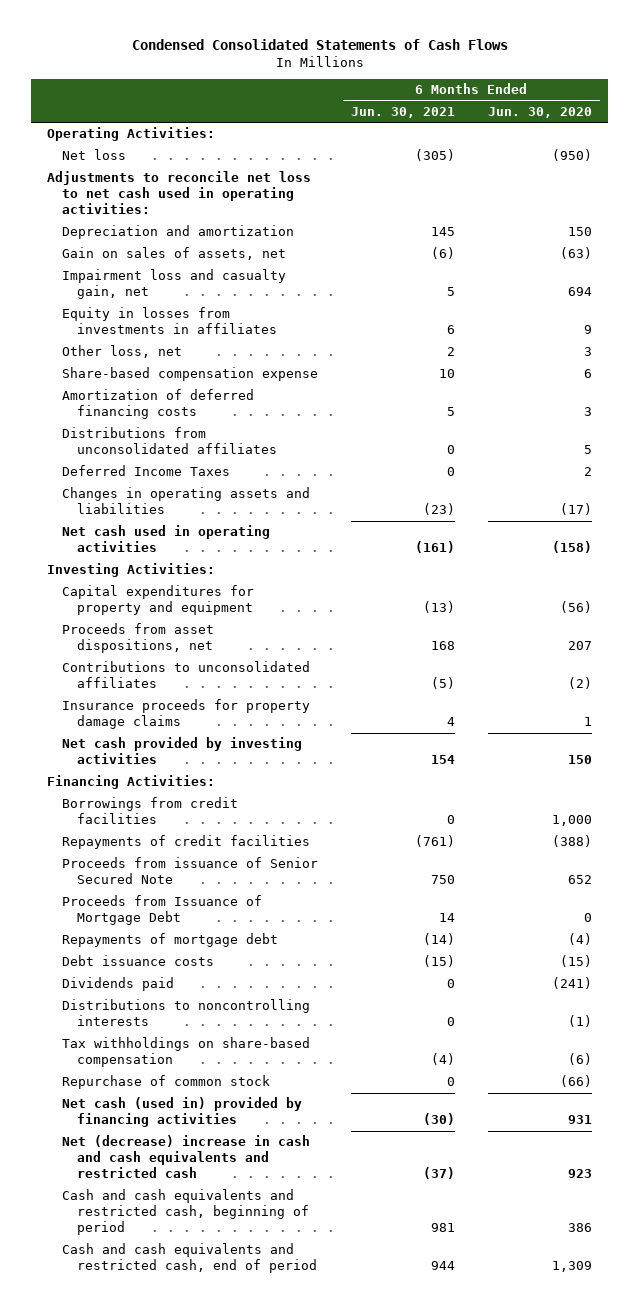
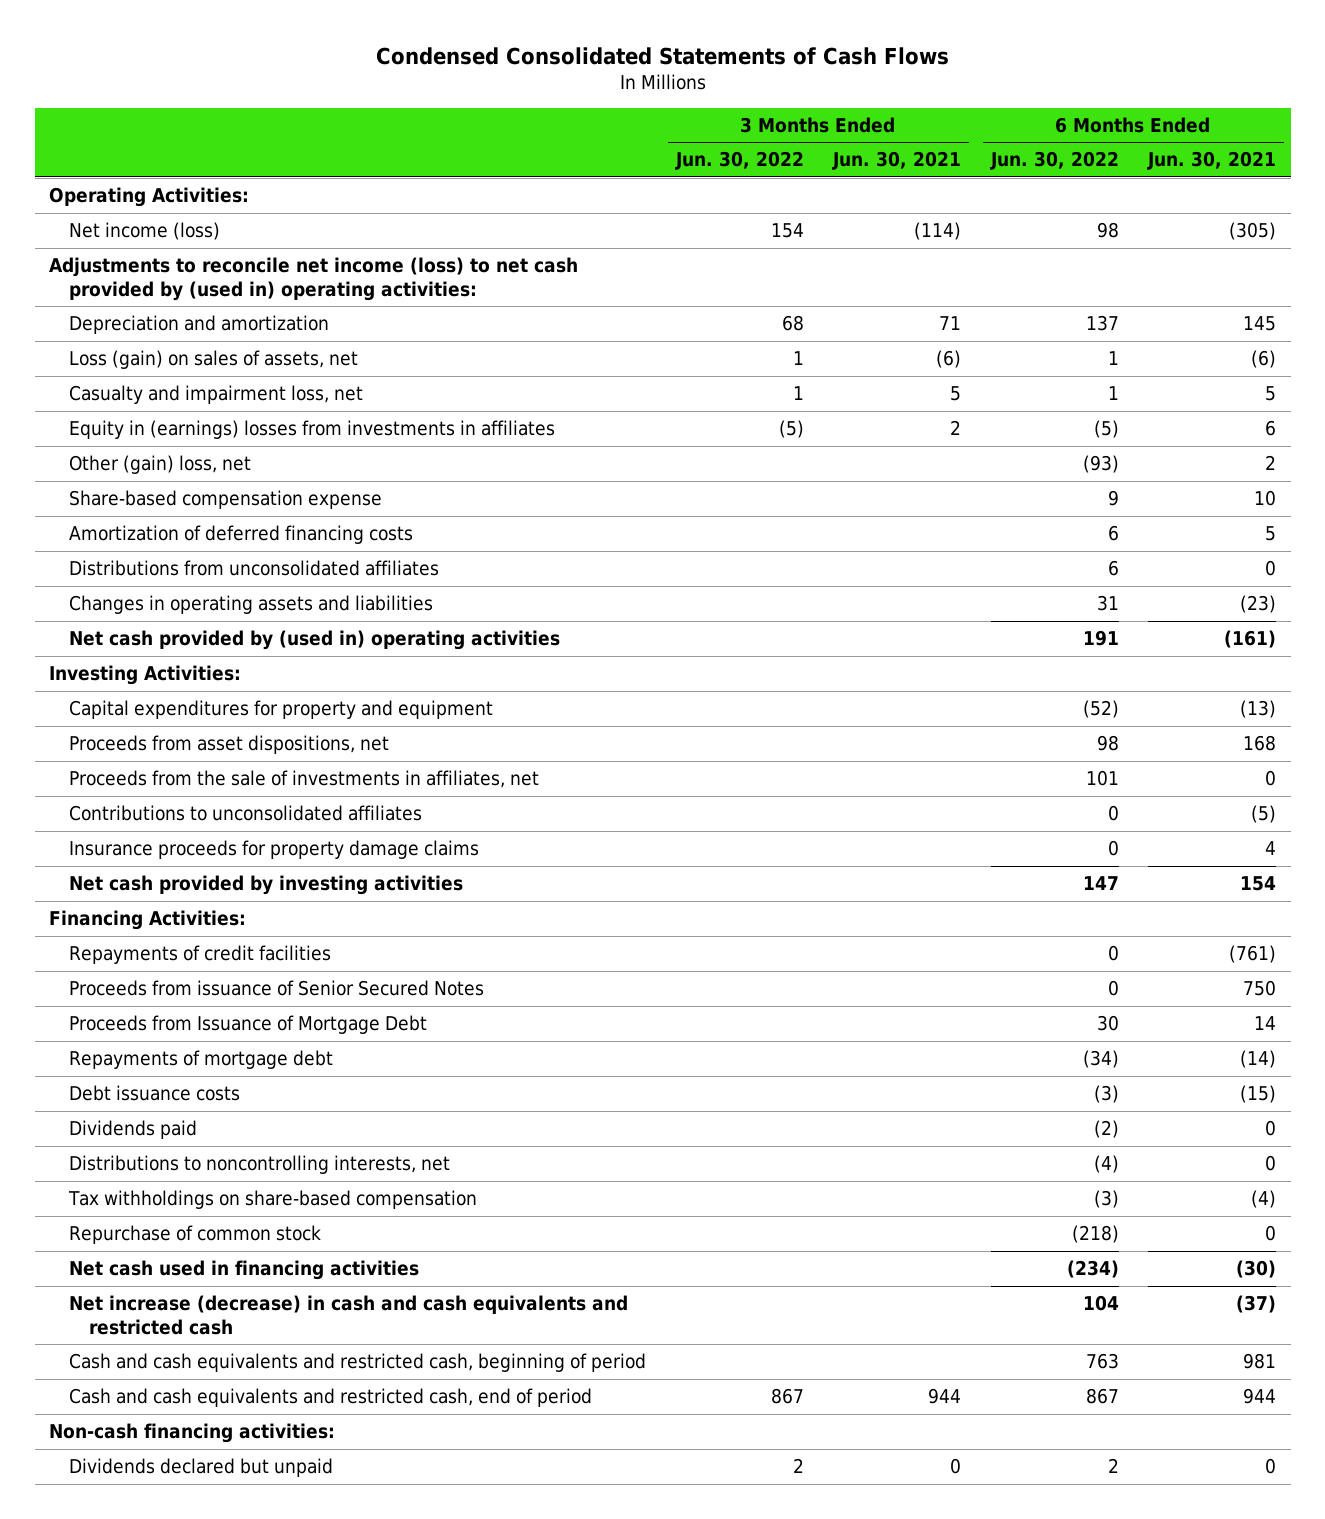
- | 6 Months Ended Jun. 30, 2021 | 6 Months Ended Jun. 30, 2020
+ | 3 Months Ended Jun. 30, 2022 | 3 Months Ended Jun. 30, 2021 | 6 Months Ended Jun. 30, 2022 | 6 Months Ended Jun. 30, 2021
- Net loss | (305) | (950)
- Adjustments to reconcile net loss to net cash used in operating activities:
+ Net income (loss) | 154 | (114) | 98 | (305)
+ Adjustments to reconcile net income (loss) to net cash provided by (used in) operating activities:
- Gain on sales of assets, net | (6) | (63)
- Impairment loss and casualty gain, net | 5 | 694
- Equity in losses from investments in affiliates | 6 | 9
- Other loss, net | 2 | 3
+ Loss (gain) on sales of assets, net | 1 | (6) | 1 | (6)
+ Casualty and impairment loss, net | 1 | 5 | 1 | 5
+ Equity in (earnings) losses from investments in affiliates | (5) | 2 | (5) | 6
+ Other (gain) loss, net | | | (93) | 2
- Deferred Income Taxes | 0 | 2
- Net cash used in operating activities | (161) | (158)
+ Net cash provided by (used in) operating activities | | | 191 | (161)
+ Proceeds from the sale of investments in affiliates, net | | | 101 | 0
- Borrowings from credit facilities | 0 | 1,000
- Proceeds from issuance of Senior Secured Note | 750 | 652
+ Proceeds from issuance of Senior Secured Notes | | | 0 | 750
- Distributions to noncontrolling interests | 0 | (1)
+ Distributions to noncontrolling interests, net | | | (4) | 0
- Net cash (used in) provided by financing activities | (30) | 931
- Net (decrease) increase in cash and cash equivalents and restricted cash | (37) | 923
+ Net cash used in financing activities | | | (234) | (30)
+ Net increase (decrease) in cash and cash equivalents and restricted cash | | | 104 | (37)
+ Non-cash financing activities:
+ Dividends declared but unpaid | 2 | 0 | 2 | 0

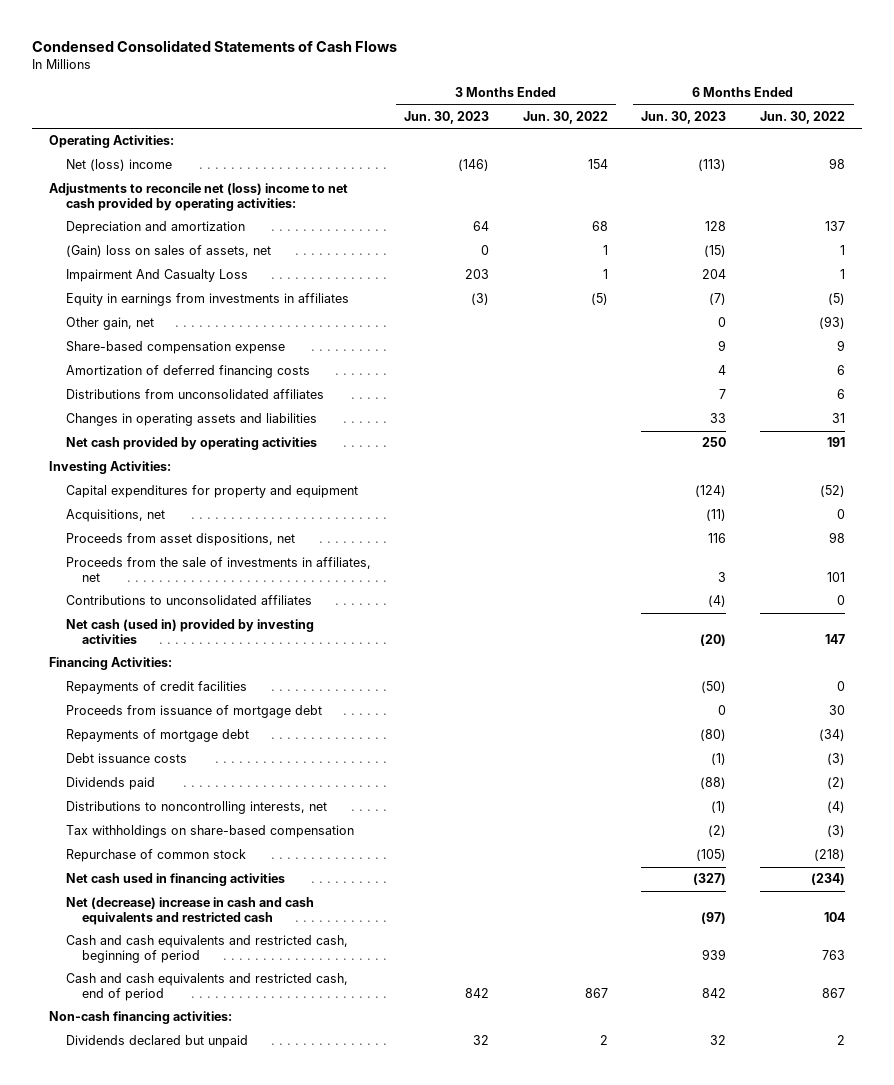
- | 3 Months Ended Jun. 30, 2022 | 3 Months Ended Jun. 30, 2021 | 6 Months Ended Jun. 30, 2022 | 6 Months Ended Jun. 30, 2021
+ | 3 Months Ended Jun. 30, 2023 | 3 Months Ended Jun. 30, 2022 | 6 Months Ended Jun. 30, 2023 | 6 Months Ended Jun. 30, 2022
- Net income (loss) | 154 | (114) | 98 | (305)
- Adjustments to reconcile net income (loss) to net cash provided by (used in) operating activities:
+ Net (loss) income | (146) | 154 | (113) | 98
+ Adjustments to reconcile net (loss) income to net cash provided by operating activities:
- Loss (gain) on sales of assets, net | 1 | (6) | 1 | (6)
- Casualty and impairment loss, net | 1 | 5 | 1 | 5
- Equity in (earnings) losses from investments in affiliates | (5) | 2 | (5) | 6
- Other (gain) loss, net | | | (93) | 2
+ (Gain) loss on sales of assets, net | 0 | 1 | (15) | 1
+ Impairment And Casualty Loss | 203 | 1 | 204 | 1
+ Equity in earnings from investments in affiliates | (3) | (5) | (7) | (5)
+ Other gain, net | | | 0 | (93)
- Net cash provided by (used in) operating activities | | | 191 | (161)
+ Net cash provided by operating activities | | | 250 | 191
+ Acquisitions, net | | | (11) | 0
- Insurance proceeds for property damage claims | | | 0 | 4
- Net cash provided by investing activities | | | 147 | 154
+ Net cash (used in) provided by investing activities | | | (20) | 147
- Proceeds from issuance of Senior Secured Notes | | | 0 | 750
- Proceeds from Issuance of Mortgage Debt | | | 30 | 14
+ Proceeds from issuance of mortgage debt | | | 0 | 30
- Net increase (decrease) in cash and cash equivalents and restricted cash | | | 104 | (37)
+ Net (decrease) increase in cash and cash equivalents and restricted cash | | | (97) | 104

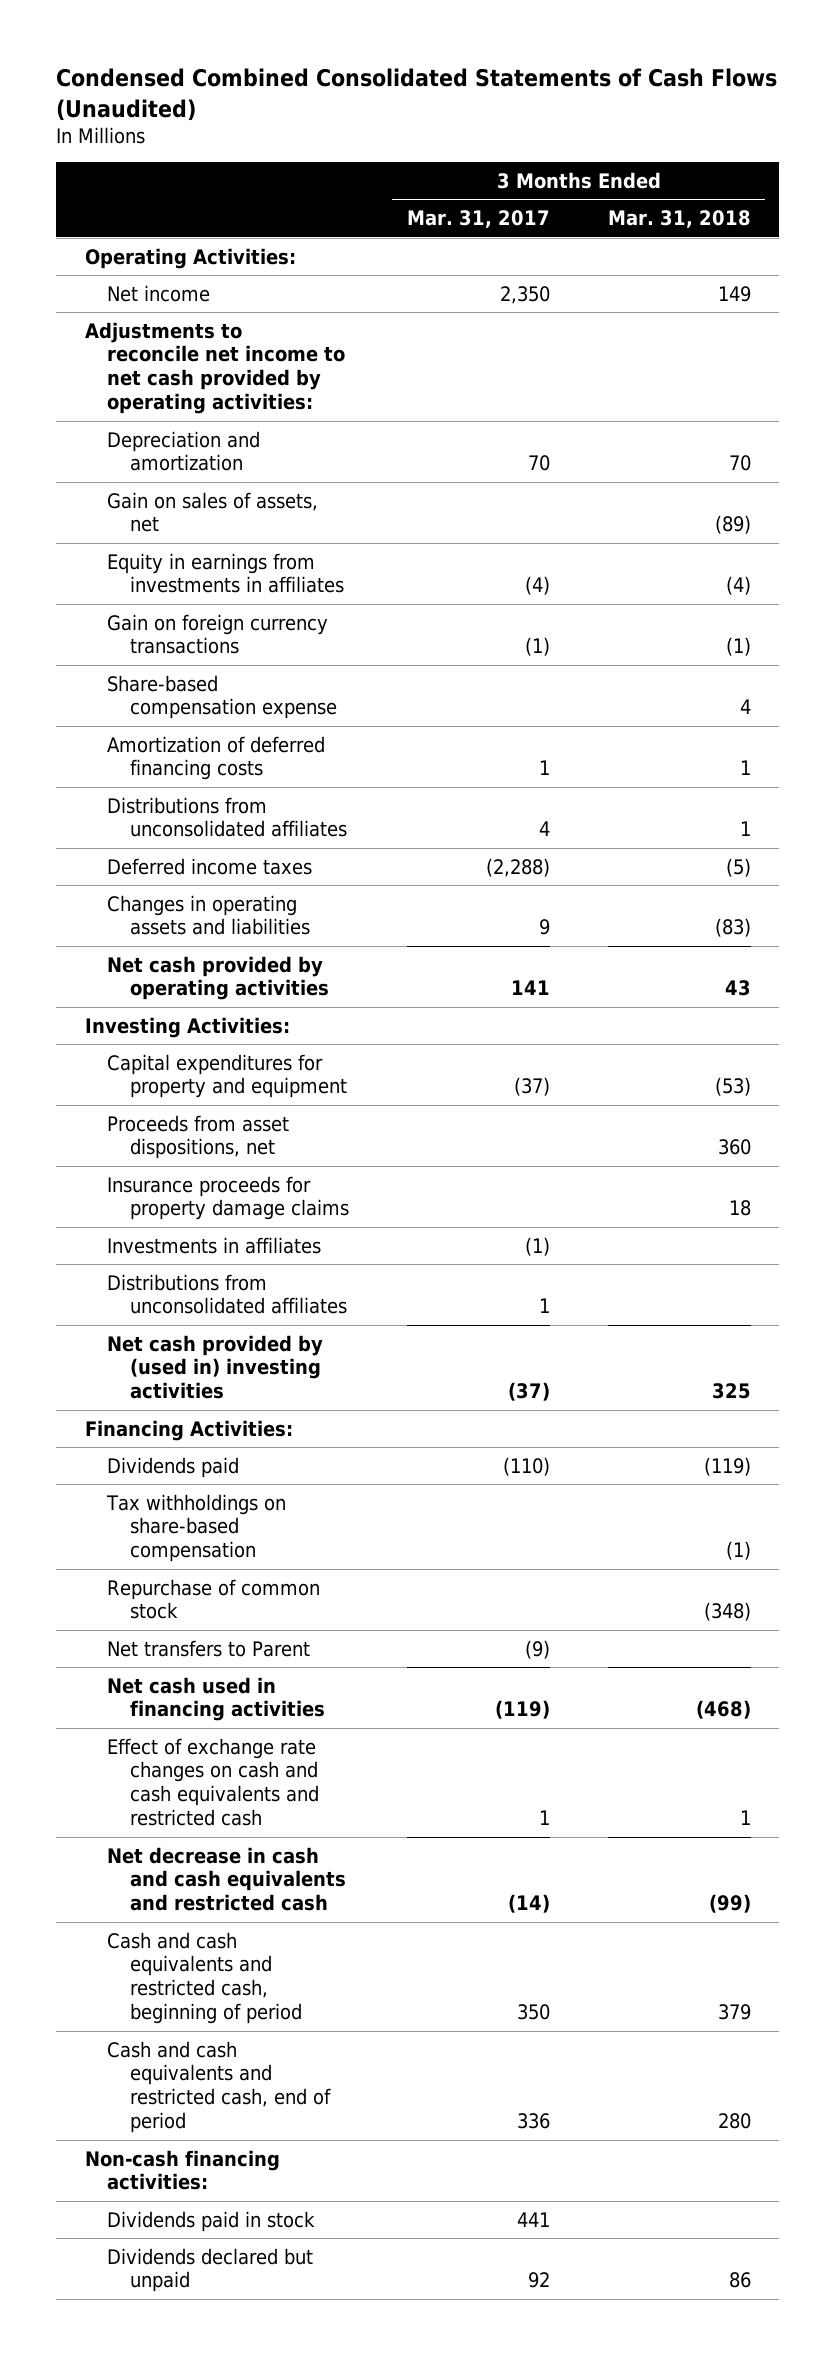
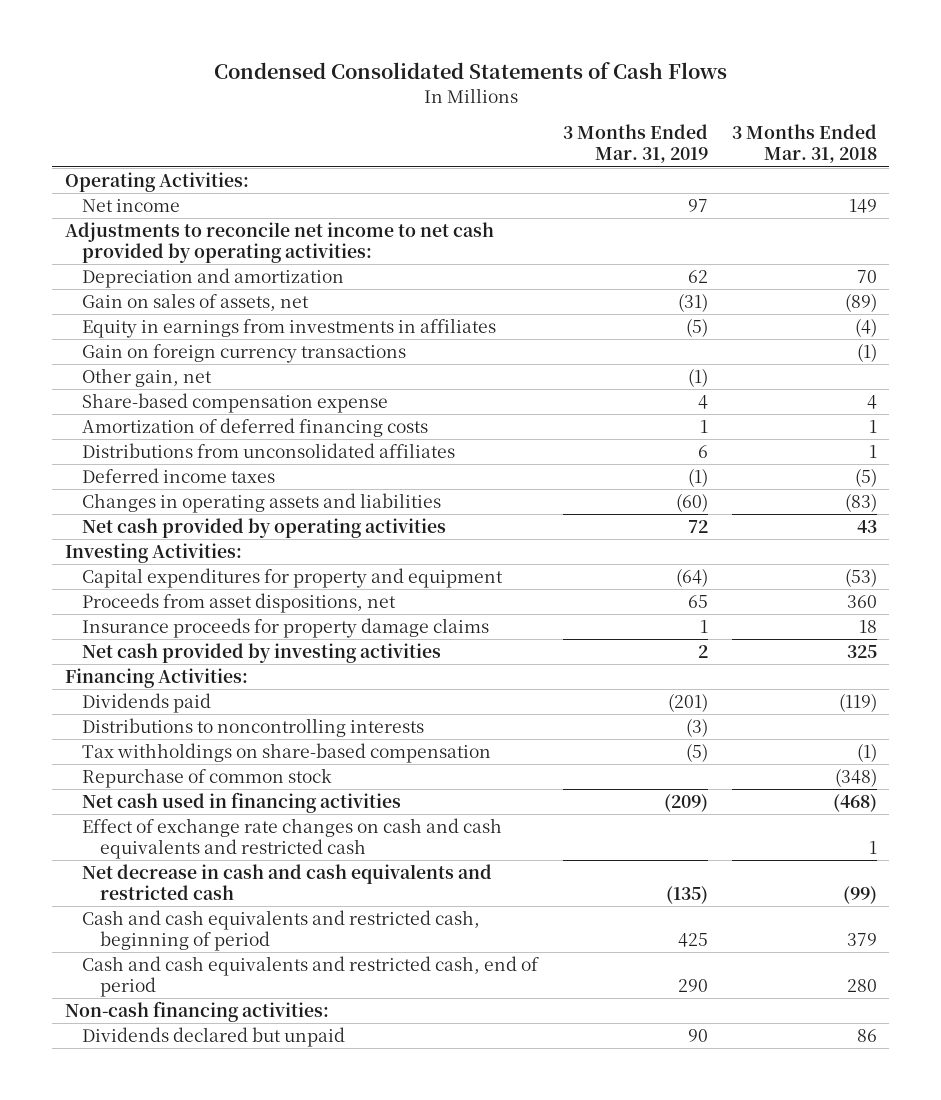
- Condensed Combined Consolidated Statements of Cash Flows (Unaudited)
+ Condensed Consolidated Statements of Cash Flows
- | 3 Months Ended Mar. 31, 2017 | 3 Months Ended Mar. 31, 2018
+ | 3 Months Ended Mar. 31, 2019 | 3 Months Ended Mar. 31, 2018
+ Other gain, net | (1) |
- Investments in affiliates | (1) |
- Distributions from unconsolidated affiliates | 1 |
- Net cash provided by (used in) investing activities | (37) | 325
+ Net cash provided by investing activities | 2 | 325
+ Distributions to noncontrolling interests | (3) |
- Net transfers to Parent | (9) |
- Dividends paid in stock | 441 |

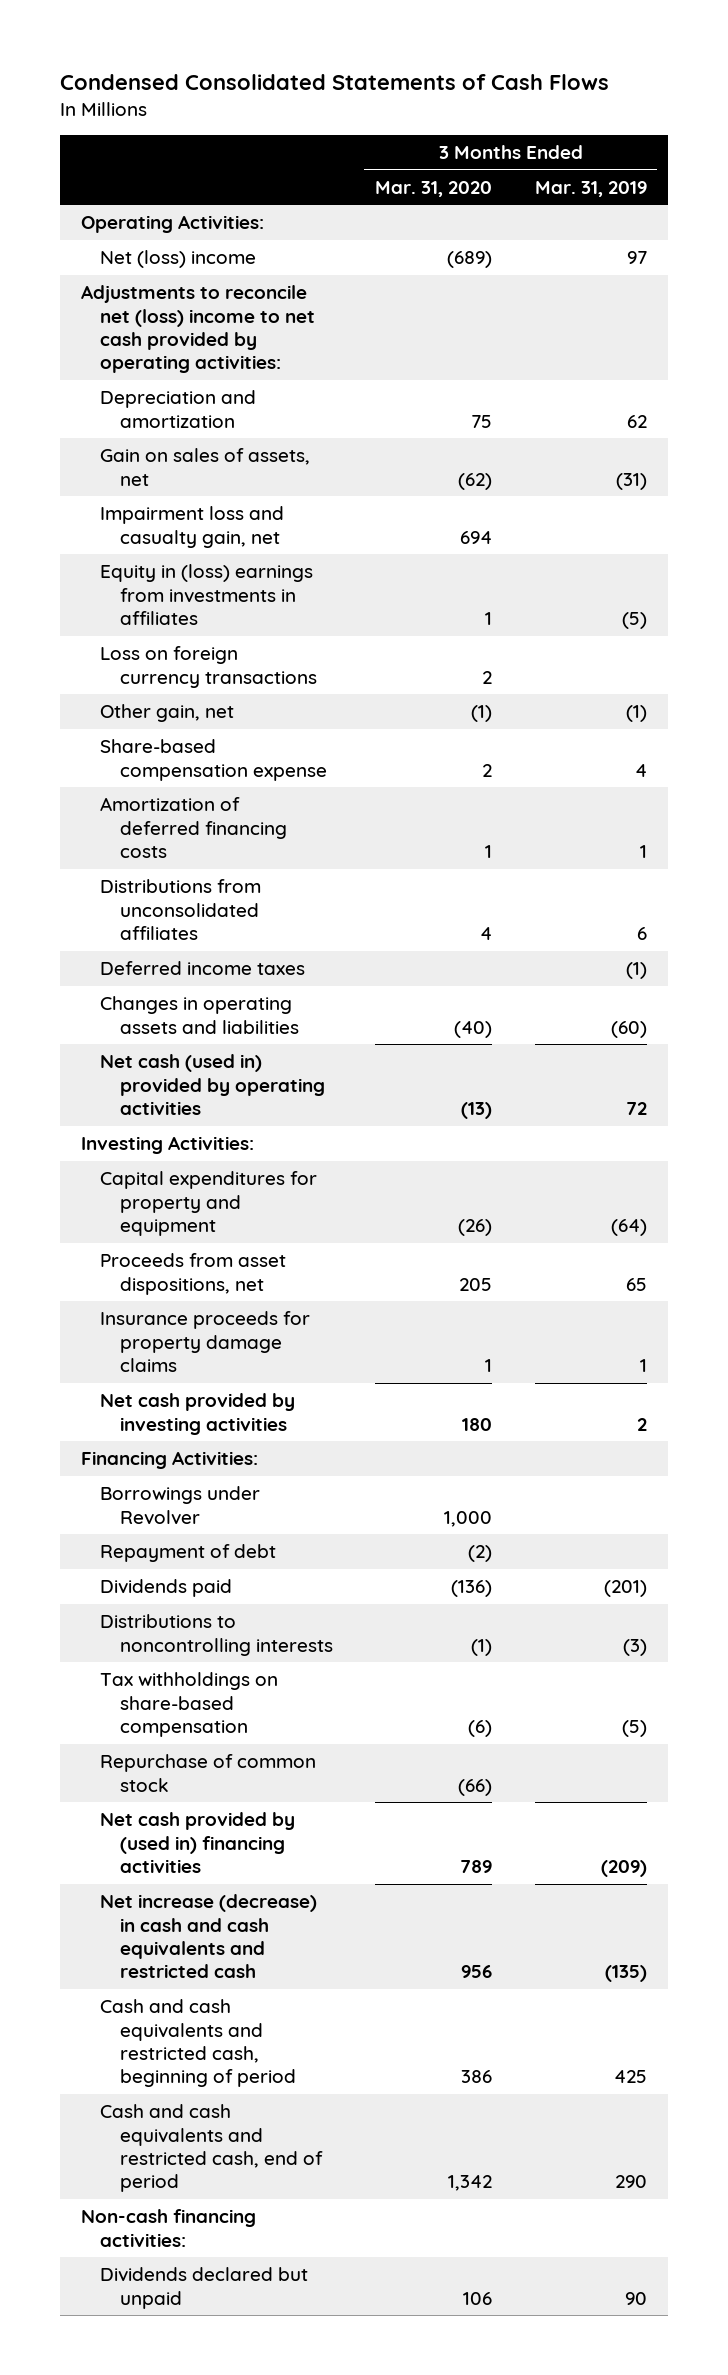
- | 3 Months Ended Mar. 31, 2019 | 3 Months Ended Mar. 31, 2018
+ | 3 Months Ended Mar. 31, 2020 | 3 Months Ended Mar. 31, 2019
- Net income | 97 | 149
- Adjustments to reconcile net income to net cash provided by operating activities:
+ Net (loss) income | (689) | 97
+ Adjustments to reconcile net (loss) income to net cash provided by operating activities:
- Equity in earnings from investments in affiliates | (5) | (4)
- Gain on foreign currency transactions | | (1)
+ Impairment loss and casualty gain, net | 694 |
+ Equity in (loss) earnings from investments in affiliates | 1 | (5)
+ Loss on foreign currency transactions | 2 |
- Net cash provided by operating activities | 72 | 43
+ Net cash (used in) provided by operating activities | (13) | 72
+ Borrowings under Revolver | 1,000 |
+ Repayment of debt | (2) |
- Net cash used in financing activities | (209) | (468)
- Effect of exchange rate changes on cash and cash equivalents and restricted cash | | 1
- Net decrease in cash and cash equivalents and restricted cash | (135) | (99)
+ Net cash provided by (used in) financing activities | 789 | (209)
+ Net increase (decrease) in cash and cash equivalents and restricted cash | 956 | (135)

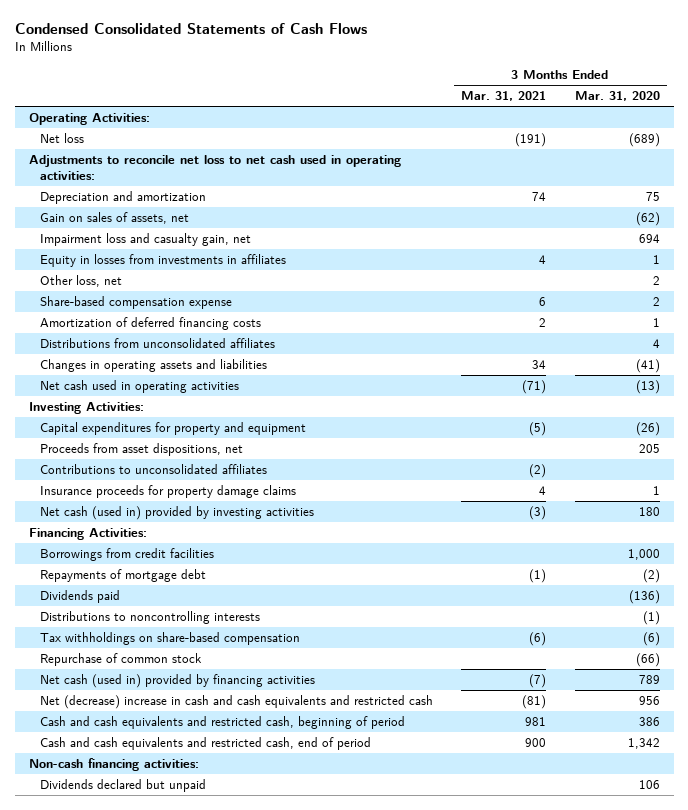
- | 3 Months Ended Mar. 31, 2020 | 3 Months Ended Mar. 31, 2019
+ | 3 Months Ended Mar. 31, 2021 | 3 Months Ended Mar. 31, 2020
- Net (loss) income | (689) | 97
- Adjustments to reconcile net (loss) income to net cash provided by operating activities:
+ Net loss | (191) | (689)
+ Adjustments to reconcile net loss to net cash used in operating activities:
- Equity in (loss) earnings from investments in affiliates | 1 | (5)
- Loss on foreign currency transactions | 2 |
- Other gain, net | (1) | (1)
+ Equity in losses from investments in affiliates | 4 | 1
+ Other loss, net | | 2
- Deferred income taxes | | (1)
- Changes in operating assets and liabilities | (40) | (60)
- Net cash (used in) provided by operating activities | (13) | 72
+ Changes in operating assets and liabilities | 34 | (41)
+ Net cash used in operating activities | (71) | (13)
+ Contributions to unconsolidated affiliates | (2) |
- Net cash provided by investing activities | 180 | 2
+ Net cash (used in) provided by investing activities | (3) | 180
- Borrowings under Revolver | 1,000 |
- Repayment of debt | (2) |
+ Borrowings from credit facilities | | 1,000
+ Repayments of mortgage debt | (1) | (2)
- Net cash provided by (used in) financing activities | 789 | (209)
- Net increase (decrease) in cash and cash equivalents and restricted cash | 956 | (135)
+ Net cash (used in) provided by financing activities | (7) | 789
+ Net (decrease) increase in cash and cash equivalents and restricted cash | (81) | 956

